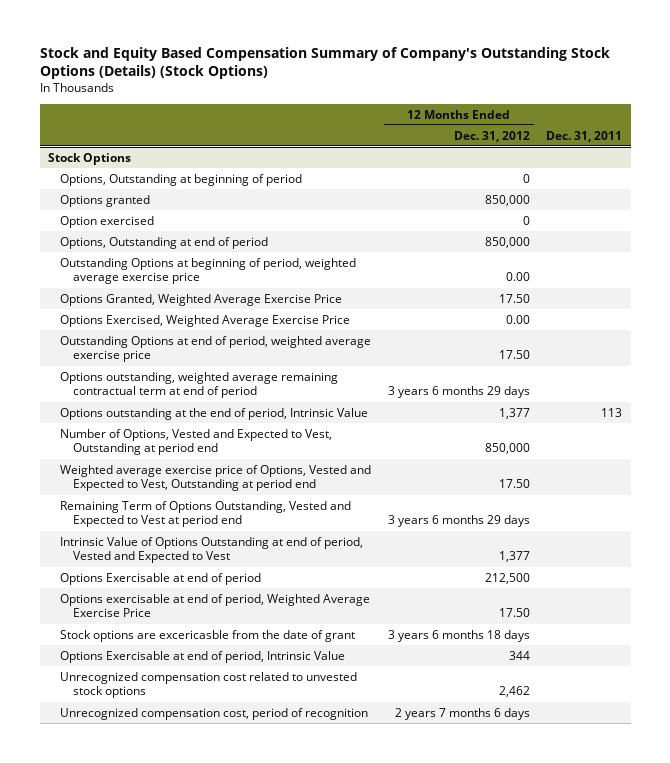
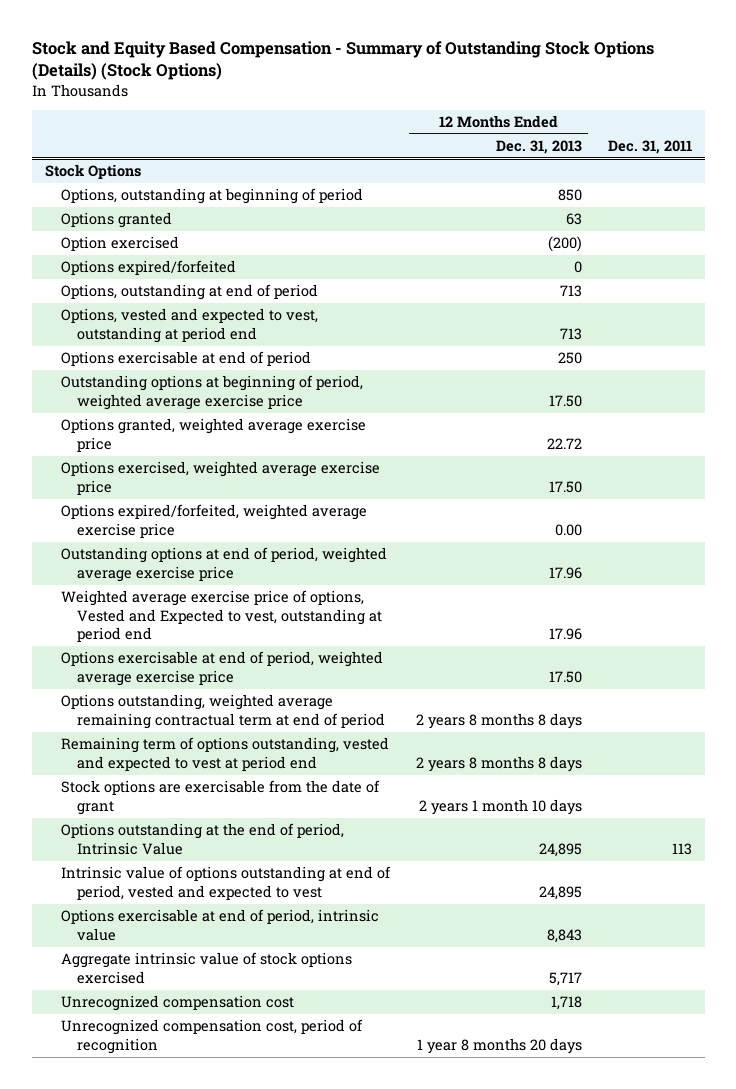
- Stock and Equity Based Compensation Summary of Company's Outstanding Stock Options (Details) (Stock Options)
+ Stock and Equity Based Compensation - Summary of Outstanding Stock Options (Details) (Stock Options)
- | 12 Months Ended Dec. 31, 2012 | Dec. 31, 2011
+ | 12 Months Ended Dec. 31, 2013 | Dec. 31, 2011
@ Stock Options
- Options, Outstanding at beginning of period | 0 |
+ Options, outstanding at beginning of period | 850 |
- Options, Outstanding at end of period | 850,000 |
- Outstanding Options at beginning of period, weighted average exercise price | 0.00 |
- Options Granted, Weighted Average Exercise Price | 17.50 |
- Options Exercised, Weighted Average Exercise Price | 0.00 |
- Outstanding Options at end of period, weighted average exercise price | 17.50 |
+ Options expired/forfeited | 0 |
+ Options, outstanding at end of period | 713 |
+ Options, vested and expected to vest, outstanding at period end | 713 |
+ Options exercisable at end of period | 250 |
+ Outstanding options at beginning of period, weighted average exercise price | 17.50 |
+ Options granted, weighted average exercise price | 22.72 |
+ Options exercised, weighted average exercise price | 17.50 |
+ Options expired/forfeited, weighted average exercise price | 0.00 |
+ Outstanding options at end of period, weighted average exercise price | 17.96 |
+ Weighted average exercise price of options, Vested and Expected to vest, outstanding at period end | 17.96 |
+ Options exercisable at end of period, weighted average exercise price | 17.50 |
+ Remaining term of options outstanding, vested and expected to vest at period end | 2 years 8 months 8 days |
+ Stock options are exercisable from the date of grant | 2 years 1 month 10 days |
- Number of Options, Vested and Expected to Vest, Outstanding at period end | 850,000 |
- Weighted average exercise price of Options, Vested and Expected to Vest, Outstanding at period end | 17.50 |
- Remaining Term of Options Outstanding, Vested and Expected to Vest at period end | 3 years 6 months 29 days |
- Intrinsic Value of Options Outstanding at end of period, Vested and Expected to Vest | 1,377 |
- Options Exercisable at end of period | 212,500 |
- Options exercisable at end of period, Weighted Average Exercise Price | 17.50 |
- Stock options are excericasble from the date of grant | 3 years 6 months 18 days |
- Options Exercisable at end of period, Intrinsic Value | 344 |
- Unrecognized compensation cost related to unvested stock options | 2,462 |
+ Intrinsic value of options outstanding at end of period, vested and expected to vest | 24,895 |
+ Options exercisable at end of period, intrinsic value | 8,843 |
+ Aggregate intrinsic value of stock options exercised | 5,717 |
+ Unrecognized compensation cost | 1,718 |

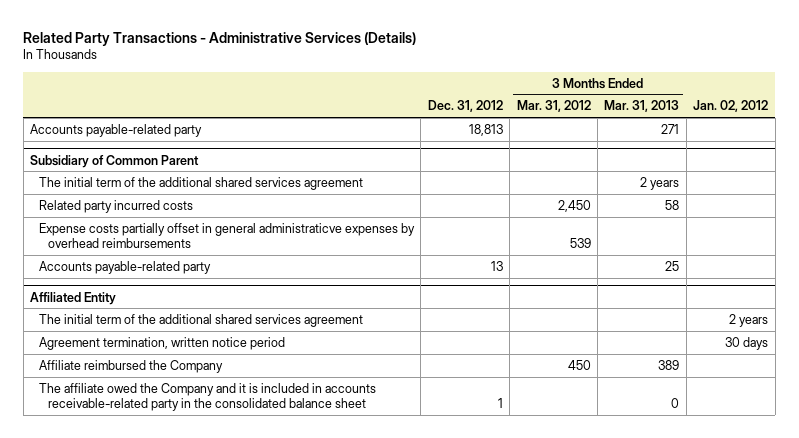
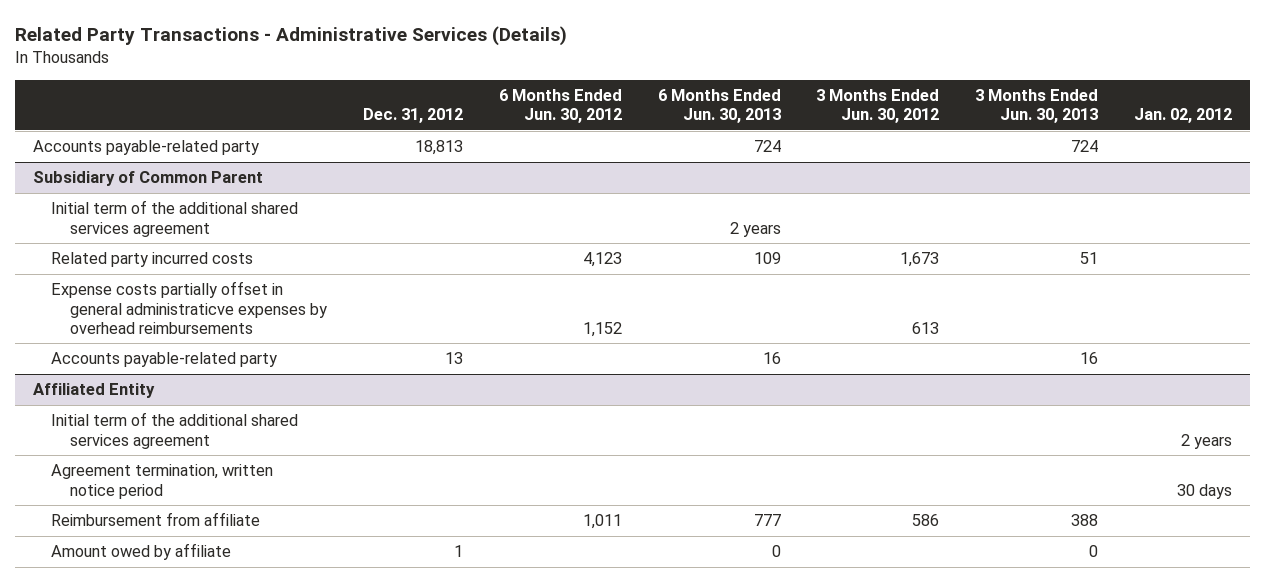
- | Dec. 31, 2012 | 3 Months Ended Mar. 31, 2012 | 3 Months Ended Mar. 31, 2013 | Jan. 02, 2012
+ | Dec. 31, 2012 | 6 Months Ended Jun. 30, 2012 | 6 Months Ended Jun. 30, 2013 | 3 Months Ended Jun. 30, 2012 | 3 Months Ended Jun. 30, 2013 | Jan. 02, 2012
@ Subsidiary of Common Parent
- The initial term of the additional shared services agreement | | | 2 years |
+ Initial term of the additional shared services agreement | | | 2 years | | |
@ Affiliated Entity
- The initial term of the additional shared services agreement | | | | 2 years
+ Initial term of the additional shared services agreement | | | | | | 2 years
- Affiliate reimbursed the Company | | 450 | 389 |
- The affiliate owed the Company and it is included in accounts receivable-related party in the consolidated balance sheet | 1 | | 0 |
+ Reimbursement from affiliate | | 1,011 | 777 | 586 | 388 |
+ Amount owed by affiliate | 1 | | 0 | | 0 |

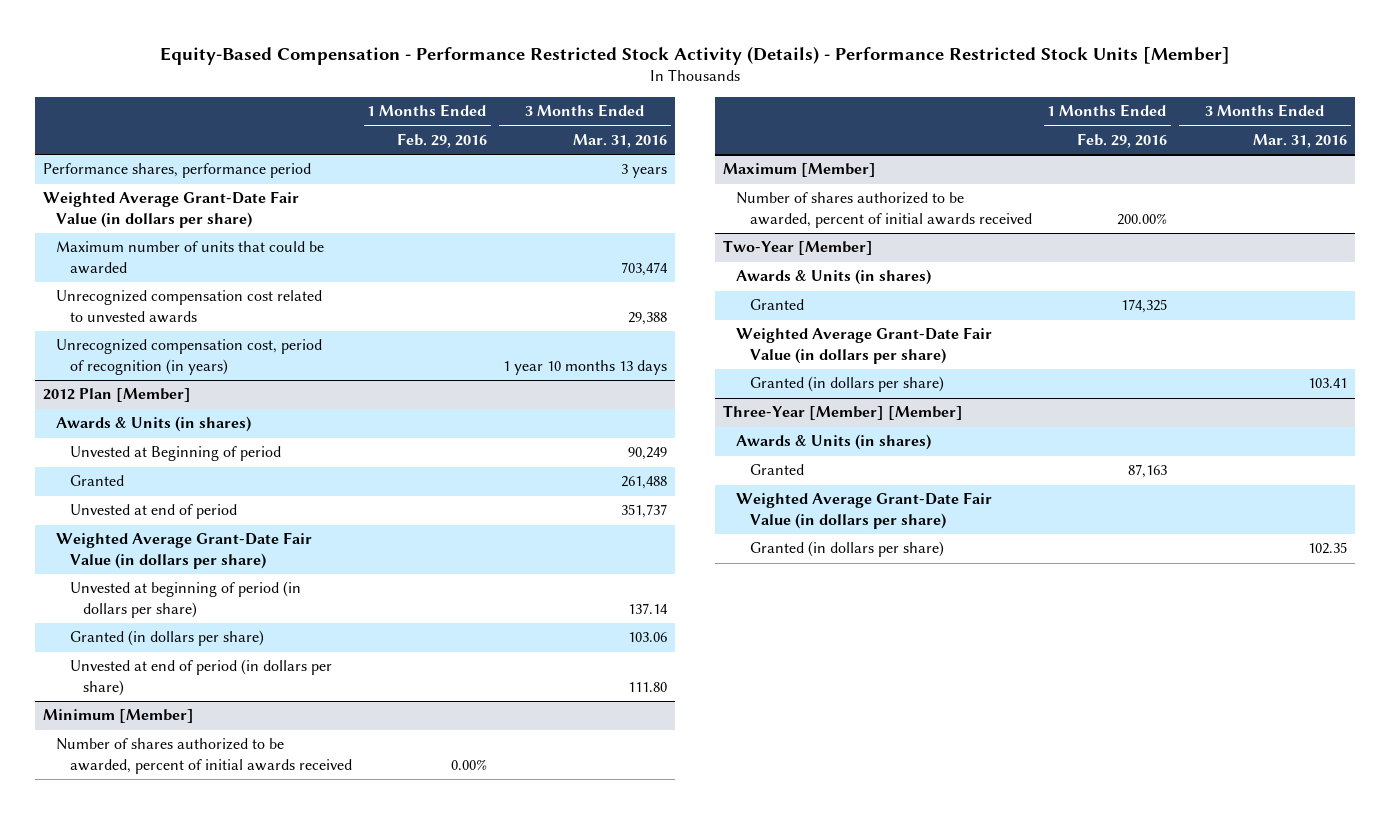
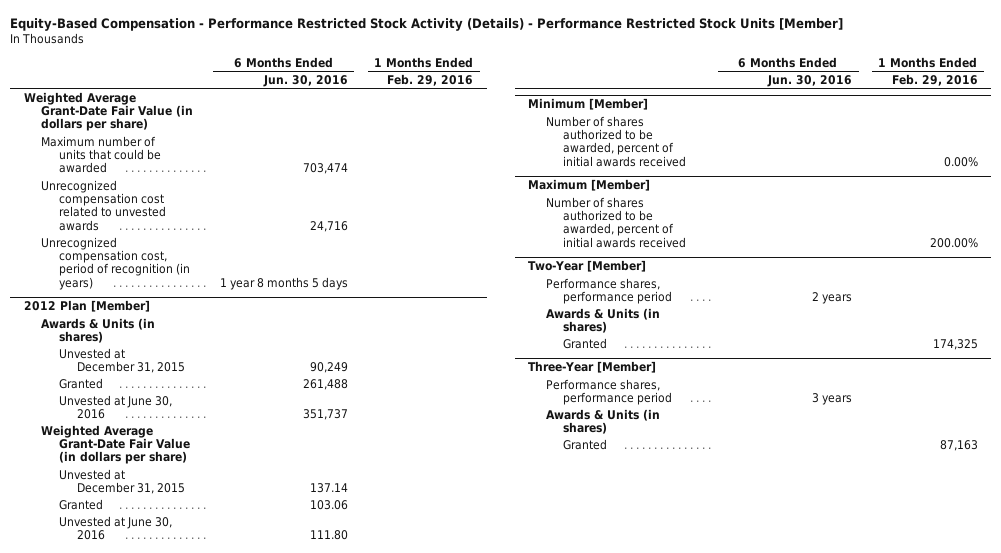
- | 1 Months Ended Feb. 29, 2016 | 3 Months Ended Mar. 31, 2016
+ | 6 Months Ended Jun. 30, 2016 | 1 Months Ended Feb. 29, 2016
- Performance shares, performance period | | 3 years
@ 2012 Plan [Member]
- Unvested at Beginning of period | | 90,249
+ Unvested at December 31, 2015 | 90,249 |
- Unvested at end of period | | 351,737
+ Unvested at June 30, 2016 | 351,737 |
- Unvested at beginning of period (in dollars per share) | | 137.14
- Granted (in dollars per share) | | 103.06
- Unvested at end of period (in dollars per share) | | 111.80
+ Unvested at December 31, 2015 | 137.14 |
+ Granted | 103.06 |
+ Unvested at June 30, 2016 | 111.80 |
@ Two-Year [Member]
+ Performance shares, performance period | 2 years |
- Weighted Average Grant-Date Fair Value (in dollars per share)
- Granted (in dollars per share) | | 103.41
- Three-Year [Member] [Member]
+ Three-Year [Member]
+ Performance shares, performance period | 3 years |
- Weighted Average Grant-Date Fair Value (in dollars per share)
- Granted (in dollars per share) | | 102.35

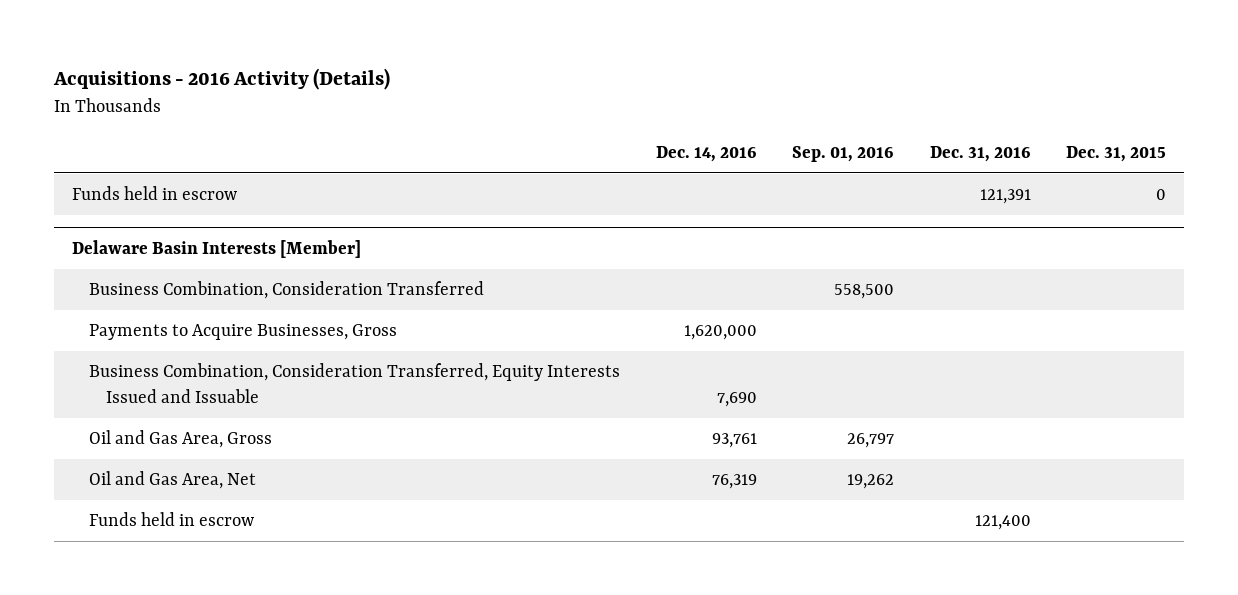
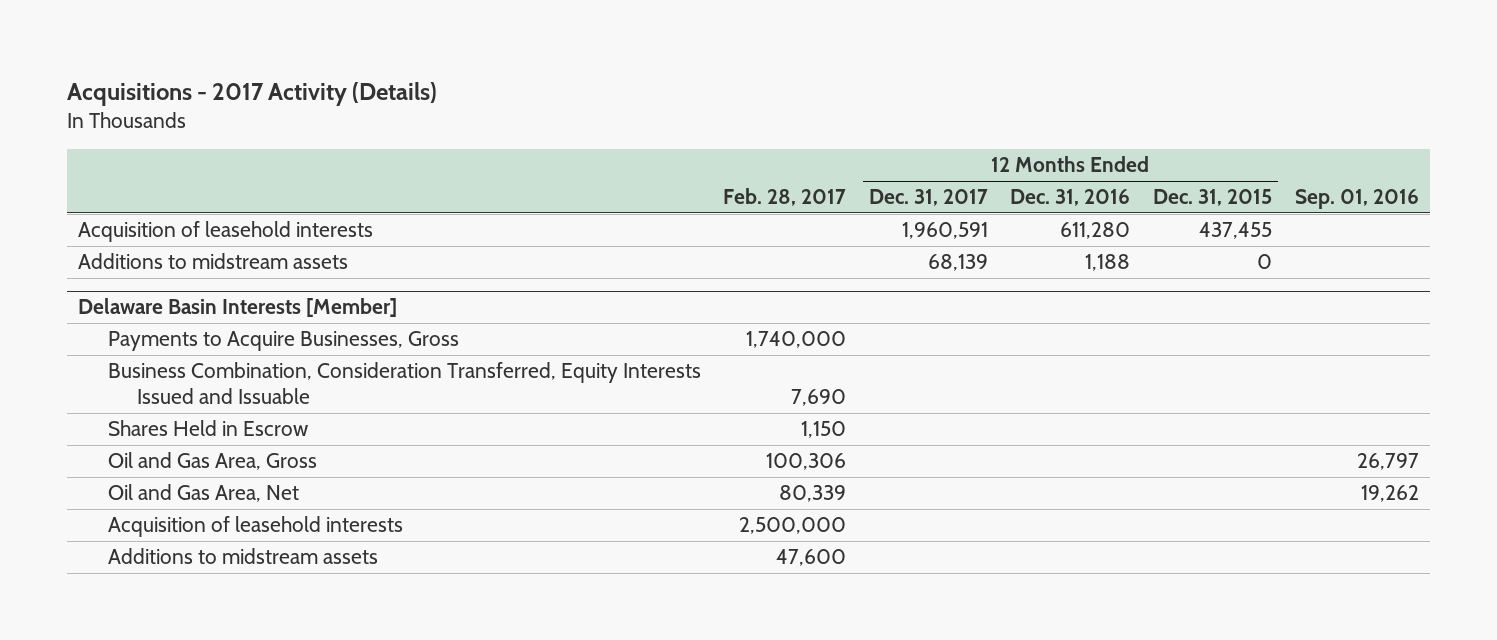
- Acquisitions - 2016 Activity (Details)
+ Acquisitions - 2017 Activity (Details)
- | Dec. 14, 2016 | Sep. 01, 2016 | Dec. 31, 2016 | Dec. 31, 2015
+ | Feb. 28, 2017 | 12 Months Ended Dec. 31, 2017 | 12 Months Ended Dec. 31, 2016 | 12 Months Ended Dec. 31, 2015 | Sep. 01, 2016
- Funds held in escrow | | | 121,391 | 0
+ Acquisition of leasehold interests | | 1,960,591 | 611,280 | 437,455 |
+ Additions to midstream assets | | 68,139 | 1,188 | 0 |
@ Delaware Basin Interests [Member]
- Business Combination, Consideration Transferred | | 558,500 | |
+ Shares Held in Escrow | 1,150 | | | |
- Funds held in escrow | | | 121,400 |
+ Acquisition of leasehold interests | 2,500,000 | | | |
+ Additions to midstream assets | 47,600 | | | |

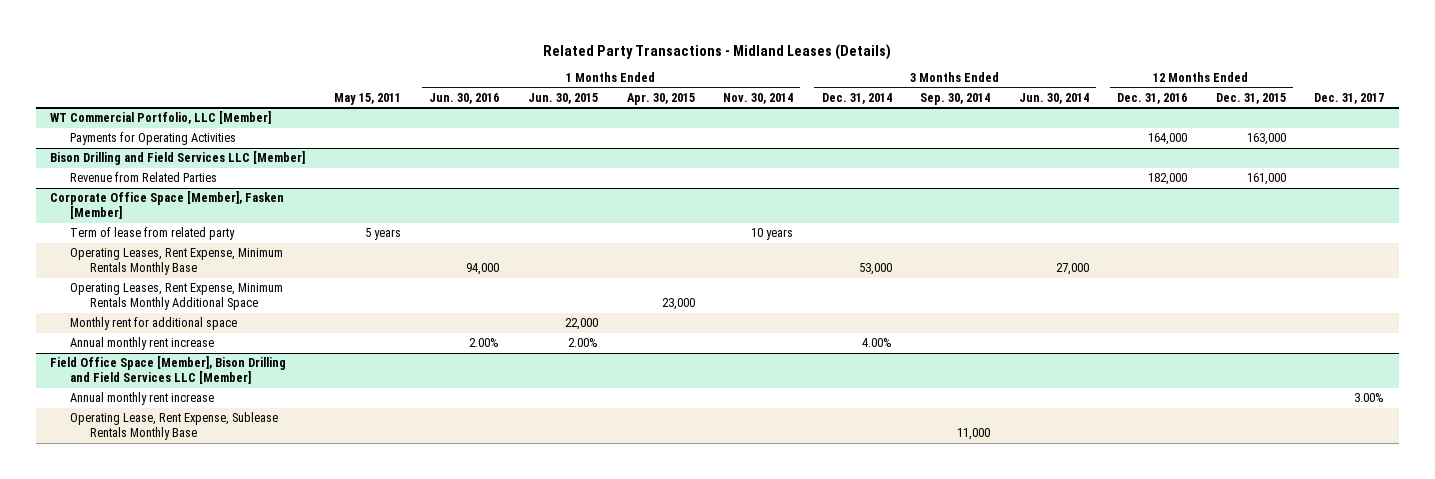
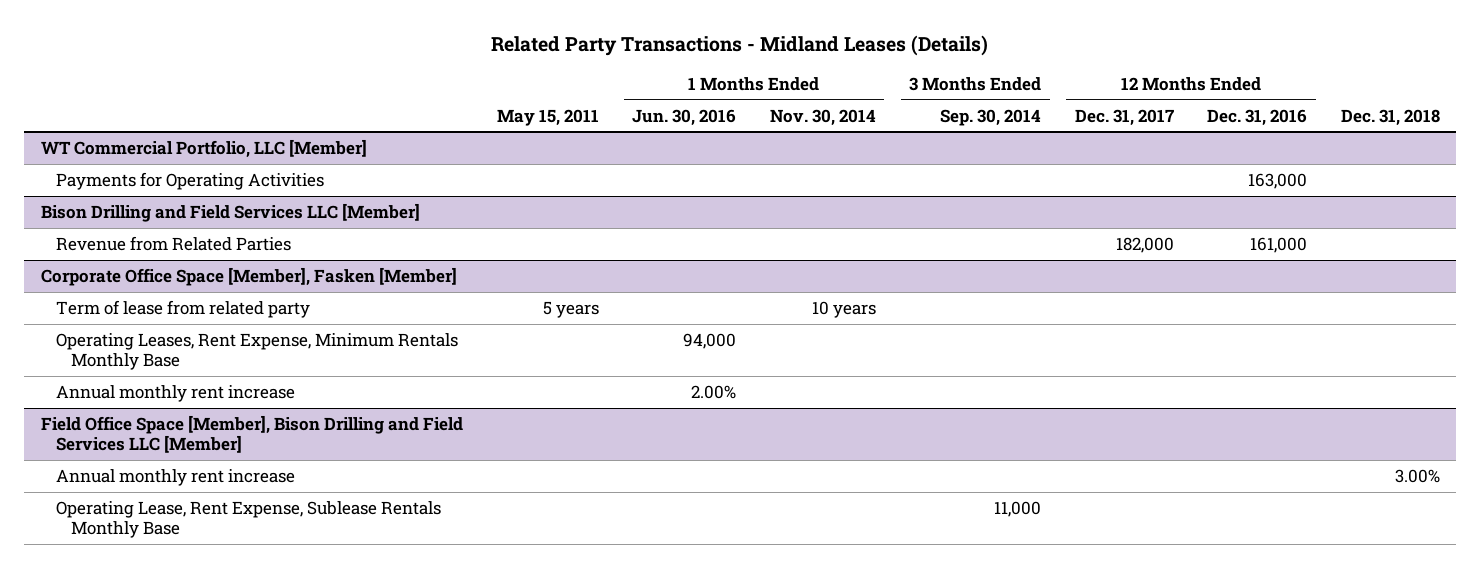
- | May 15, 2011 | 1 Months Ended Jun. 30, 2016 | 1 Months Ended Jun. 30, 2015 | 1 Months Ended Apr. 30, 2015 | 1 Months Ended Nov. 30, 2014 | 3 Months Ended Dec. 31, 2014 | 3 Months Ended Sep. 30, 2014 | 3 Months Ended Jun. 30, 2014 | 12 Months Ended Dec. 31, 2016 | 12 Months Ended Dec. 31, 2015 | Dec. 31, 2017
+ | May 15, 2011 | 1 Months Ended Jun. 30, 2016 | 1 Months Ended Nov. 30, 2014 | 3 Months Ended Sep. 30, 2014 | 12 Months Ended Dec. 31, 2017 | 12 Months Ended Dec. 31, 2016 | Dec. 31, 2018
@ WT Commercial Portfolio, LLC [Member]
- Payments for Operating Activities | | | | | | | | | 164,000 | 163,000 |
+ Payments for Operating Activities | | | | | | 163,000 |
@ Bison Drilling and Field Services LLC [Member]
- Revenue from Related Parties | | | | | | | | | 182,000 | 161,000 |
+ Revenue from Related Parties | | | | | 182,000 | 161,000 |
@ Corporate Office Space [Member], Fasken [Member]
- Operating Leases, Rent Expense, Minimum Rentals Monthly Additional Space | | | | 23,000 | | | | | | |
- Monthly rent for additional space | | | 22,000 | | | | | | | |

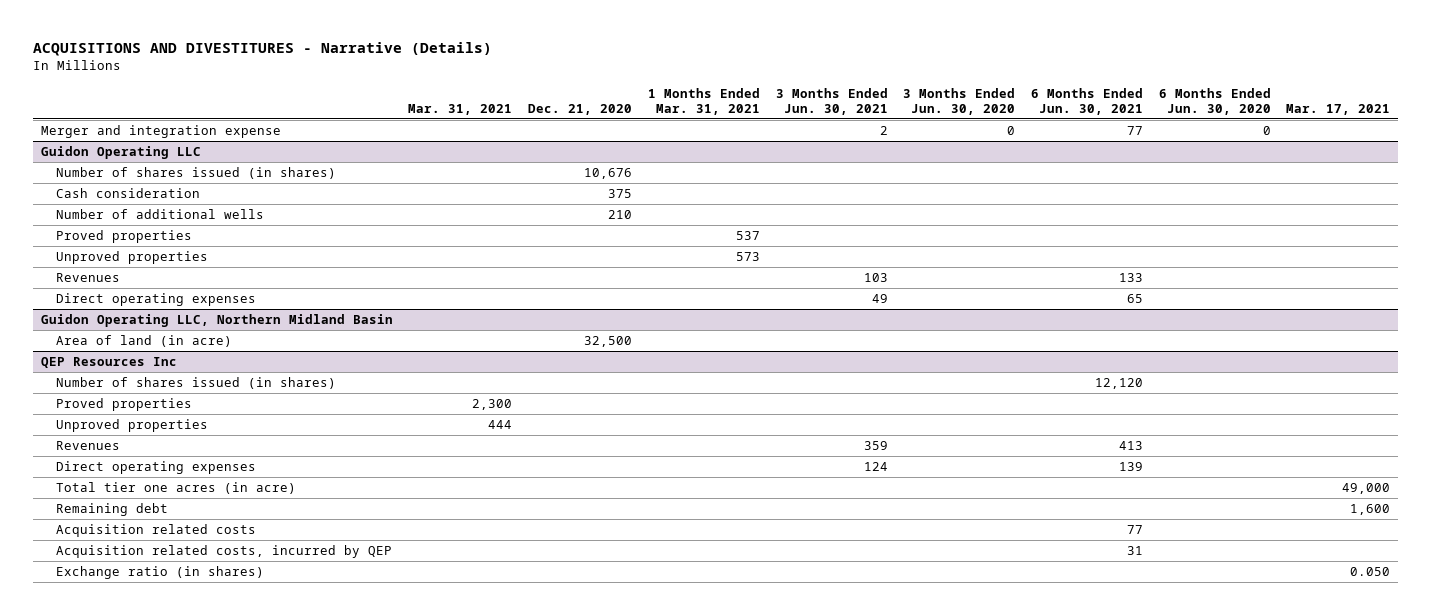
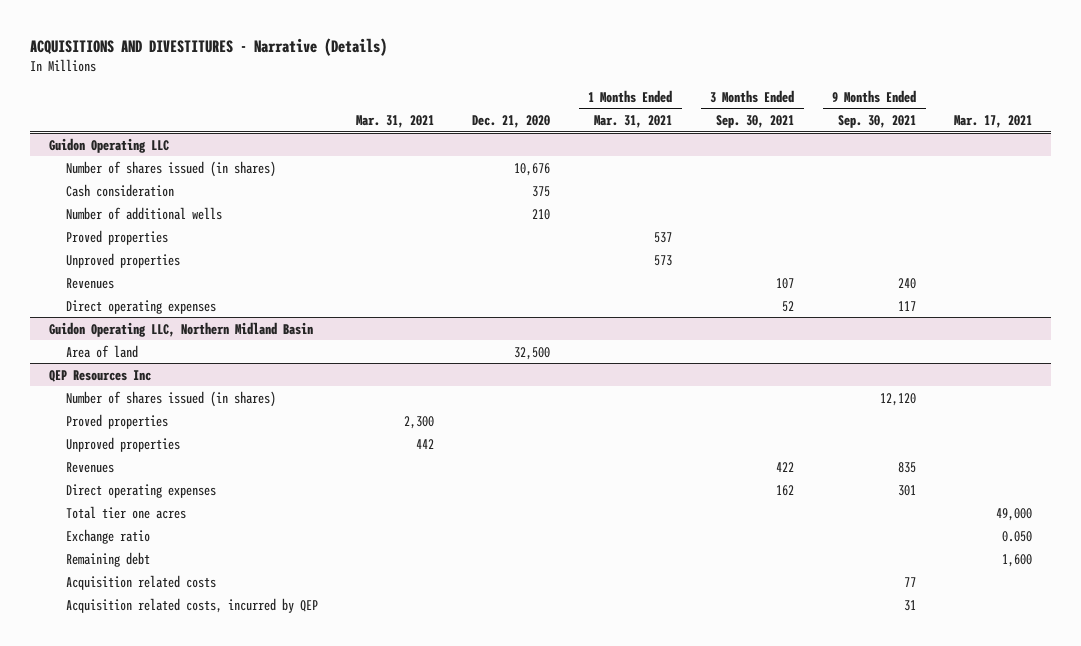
- | Mar. 31, 2021 | Dec. 21, 2020 | 1 Months Ended Mar. 31, 2021 | 3 Months Ended Jun. 30, 2021 | 3 Months Ended Jun. 30, 2020 | 6 Months Ended Jun. 30, 2021 | 6 Months Ended Jun. 30, 2020 | Mar. 17, 2021
+ | Mar. 31, 2021 | Dec. 21, 2020 | 1 Months Ended Mar. 31, 2021 | 3 Months Ended Sep. 30, 2021 | 9 Months Ended Sep. 30, 2021 | Mar. 17, 2021
- Merger and integration expense | | | | 2 | 0 | 77 | 0 |
@ Guidon Operating LLC, Northern Midland Basin
- Area of land (in acre) | | 32,500 | | | | | |
+ Area of land | | 32,500 | | | |
@ QEP Resources Inc
- Unproved properties | 444 | | | | | | |
+ Unproved properties | 442 | | | | |
- Total tier one acres (in acre) | | | | | | | | 49,000
+ Total tier one acres | | | | | | 49,000
+ Exchange ratio | | | | | | 0.050
- Exchange ratio (in shares) | | | | | | | | 0.050

